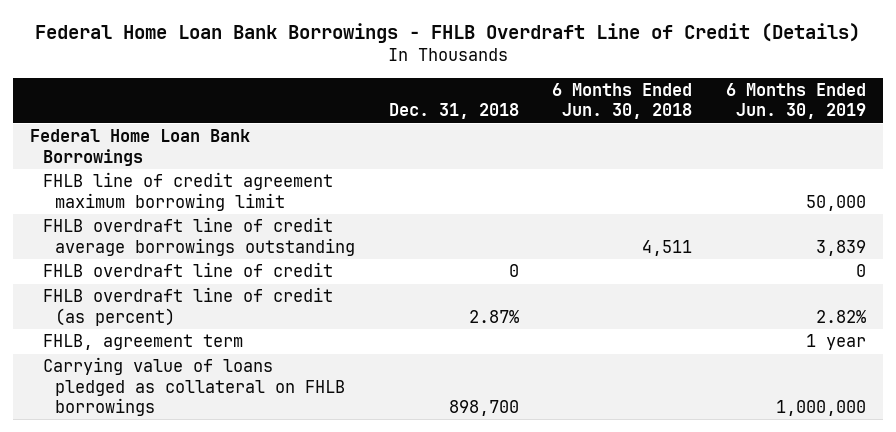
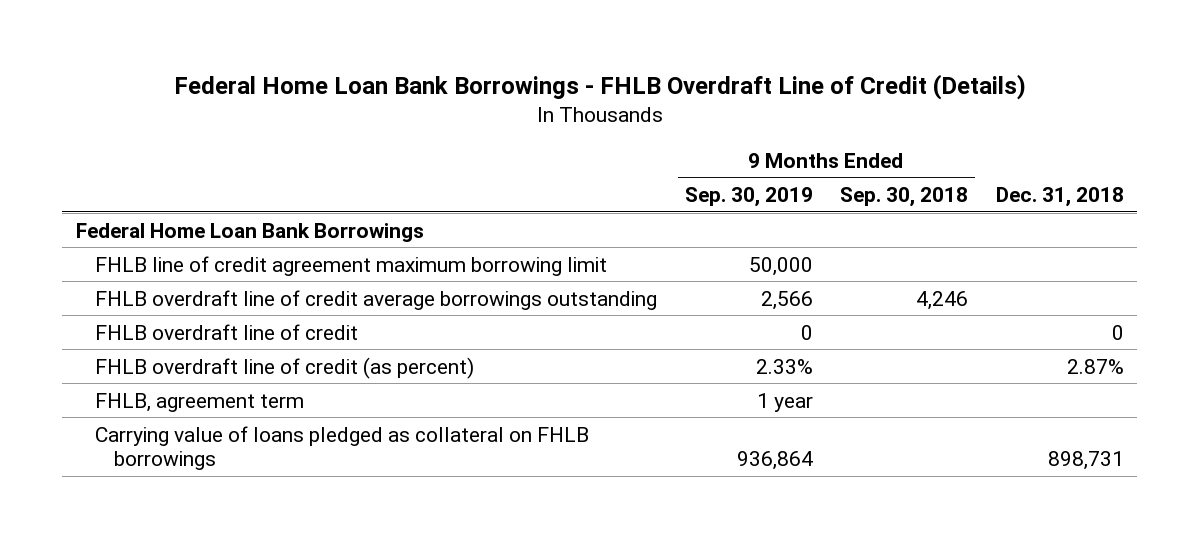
- | Dec. 31, 2018 | 6 Months Ended Jun. 30, 2018 | 6 Months Ended Jun. 30, 2019
+ | 9 Months Ended Sep. 30, 2019 | 9 Months Ended Sep. 30, 2018 | Dec. 31, 2018
- Carrying value of loans pledged as collateral on FHLB borrowings | 898,700 | | 1,000,000
+ Carrying value of loans pledged as collateral on FHLB borrowings | 936,864 | | 898,731

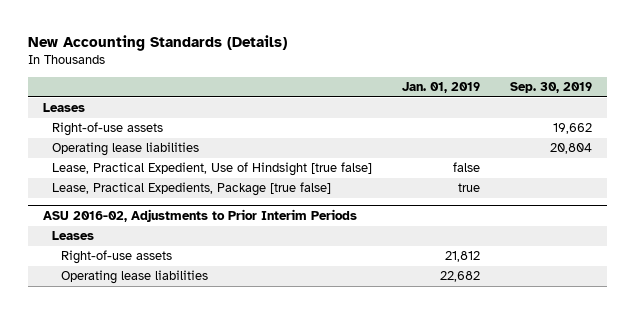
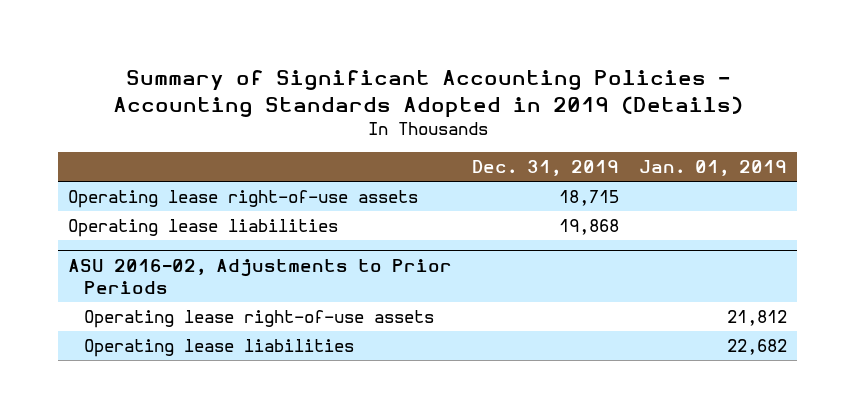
- New Accounting Standards (Details)
+ Summary of Significant Accounting Policies - Accounting Standards Adopted in 2019 (Details)
- | Jan. 01, 2019 | Sep. 30, 2019
+ | Dec. 31, 2019 | Jan. 01, 2019
- Leases
- Right-of-use assets | | 19,662
+ Operating lease right-of-use assets | 18,715 |
- Lease, Practical Expedient, Use of Hindsight [true false] | false |
- Lease, Practical Expedients, Package [true false] | true |
- ASU 2016-02, Adjustments to Prior Interim Periods
- Leases
- Right-of-use assets | 21,812 |
+ ASU 2016-02, Adjustments to Prior Periods
+ Operating lease right-of-use assets | | 21,812

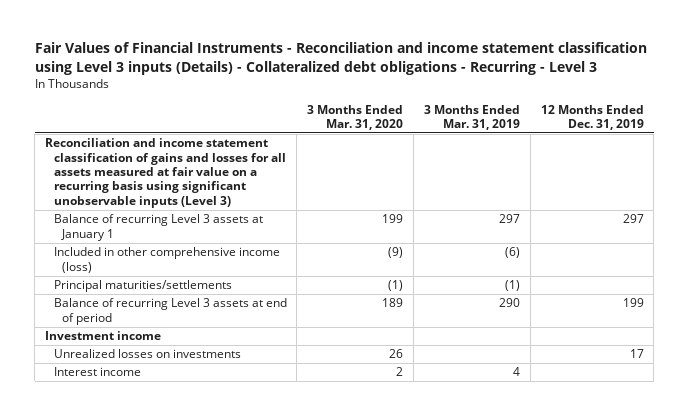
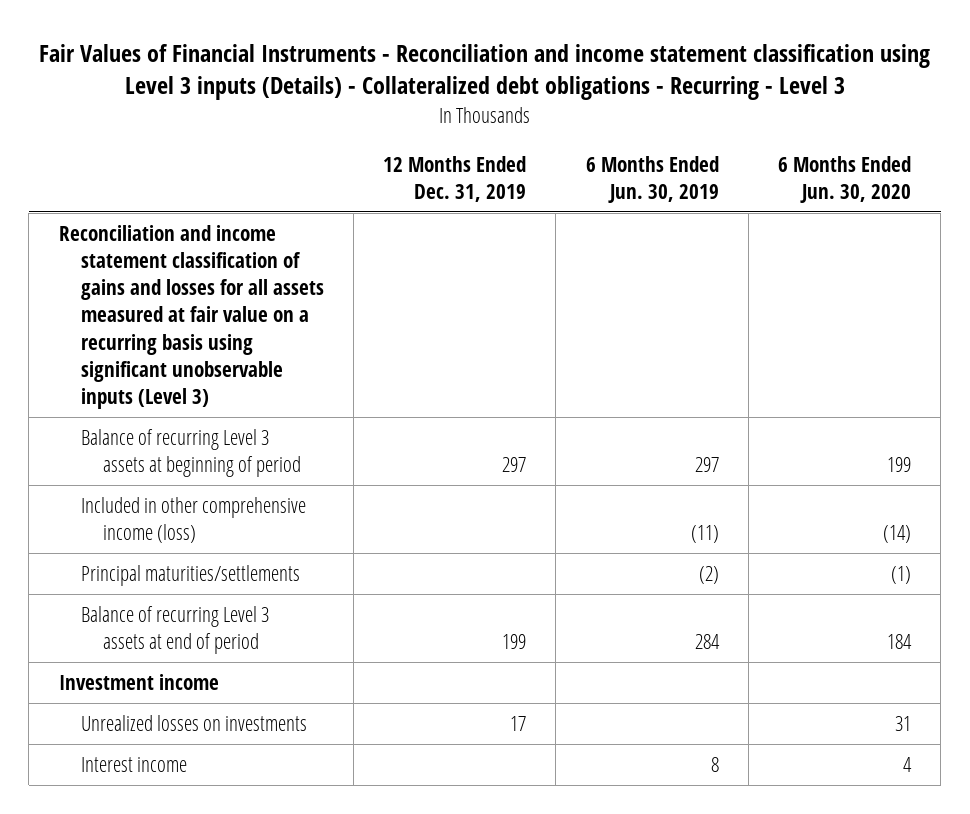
- | 3 Months Ended Mar. 31, 2020 | 3 Months Ended Mar. 31, 2019 | 12 Months Ended Dec. 31, 2019
+ | 12 Months Ended Dec. 31, 2019 | 6 Months Ended Jun. 30, 2019 | 6 Months Ended Jun. 30, 2020
- Balance of recurring Level 3 assets at January 1 | 199 | 297 | 297
+ Balance of recurring Level 3 assets at beginning of period | 297 | 297 | 199

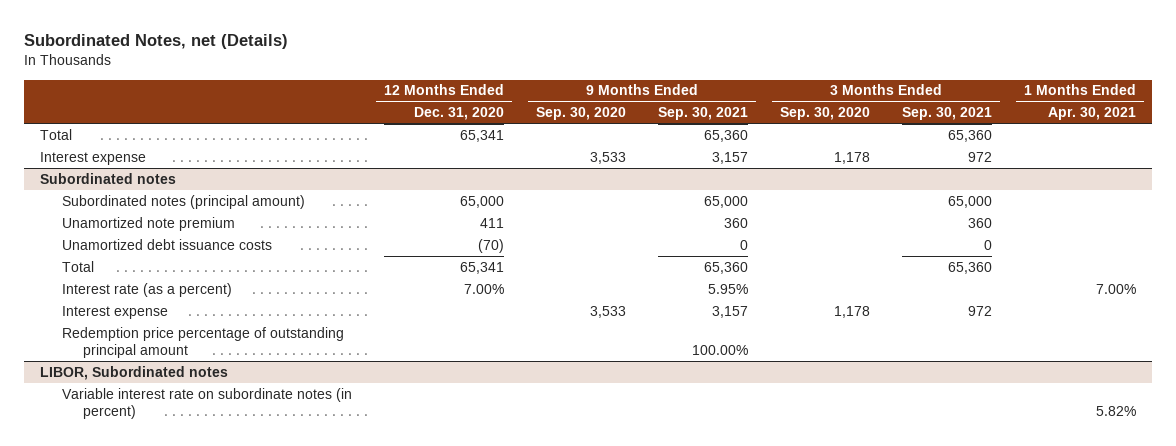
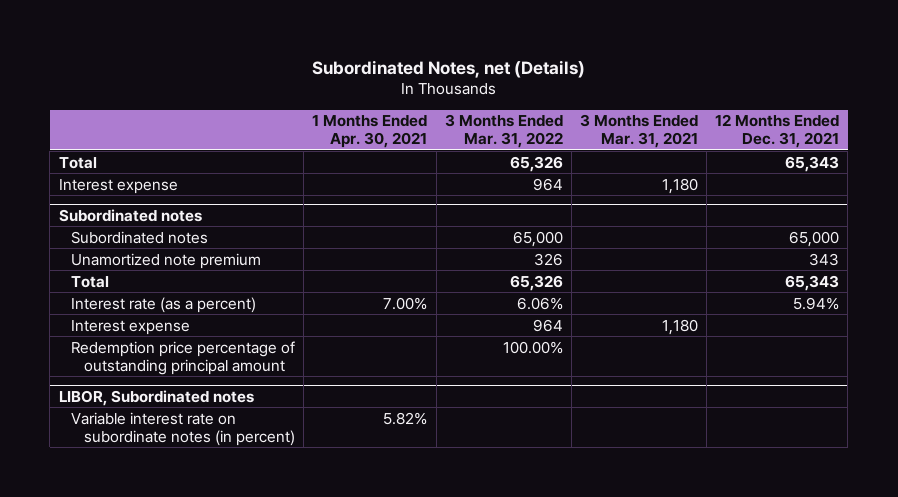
- | 12 Months Ended Dec. 31, 2020 | 9 Months Ended Sep. 30, 2020 | 9 Months Ended Sep. 30, 2021 | 3 Months Ended Sep. 30, 2020 | 3 Months Ended Sep. 30, 2021 | 1 Months Ended Apr. 30, 2021
+ | 1 Months Ended Apr. 30, 2021 | 3 Months Ended Mar. 31, 2022 | 3 Months Ended Mar. 31, 2021 | 12 Months Ended Dec. 31, 2021
@ Subordinated notes
- Subordinated notes (principal amount) | 65,000 | | 65,000 | | 65,000 |
+ Subordinated notes | | 65,000 | | 65,000
- Unamortized debt issuance costs | (70) | | 0 | | 0 |

